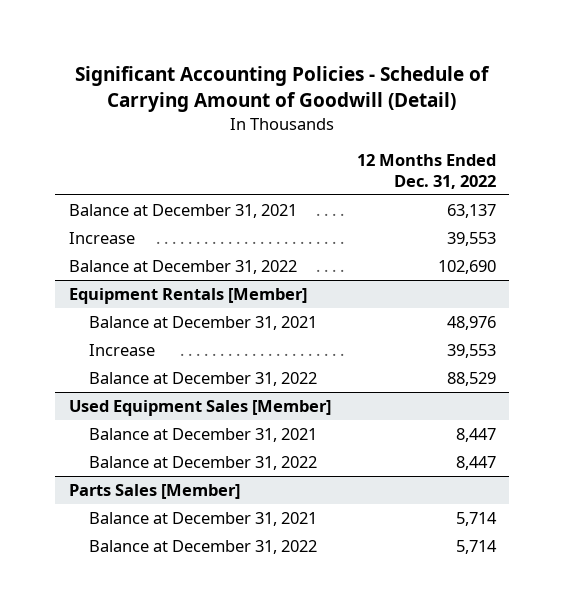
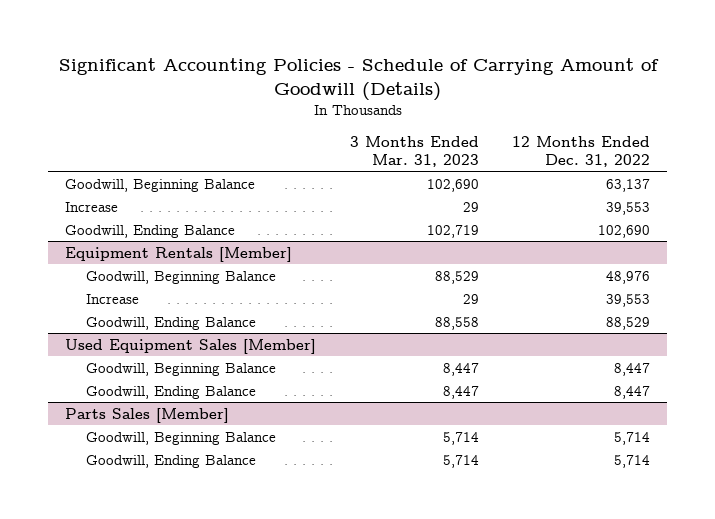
- Significant Accounting Policies - Schedule of Carrying Amount of Goodwill (Detail)
+ Significant Accounting Policies - Schedule of Carrying Amount of Goodwill (Details)
- | 12 Months Ended Dec. 31, 2022
+ | 3 Months Ended Mar. 31, 2023 | 12 Months Ended Dec. 31, 2022
- Balance at December 31, 2021 | 63,137
+ Goodwill, Beginning Balance | 102,690 | 63,137
- Balance at December 31, 2022 | 102,690
+ Goodwill, Ending Balance | 102,719 | 102,690
@ Equipment Rentals [Member]
- Balance at December 31, 2021 | 48,976
+ Goodwill, Beginning Balance | 88,529 | 48,976
- Balance at December 31, 2022 | 88,529
+ Goodwill, Ending Balance | 88,558 | 88,529
@ Used Equipment Sales [Member]
- Balance at December 31, 2021 | 8,447
- Balance at December 31, 2022 | 8,447
+ Goodwill, Beginning Balance | 8,447 | 8,447
+ Goodwill, Ending Balance | 8,447 | 8,447
@ Parts Sales [Member]
- Balance at December 31, 2021 | 5,714
- Balance at December 31, 2022 | 5,714
+ Goodwill, Beginning Balance | 5,714 | 5,714
+ Goodwill, Ending Balance | 5,714 | 5,714

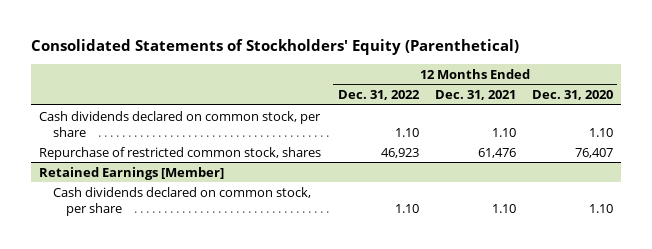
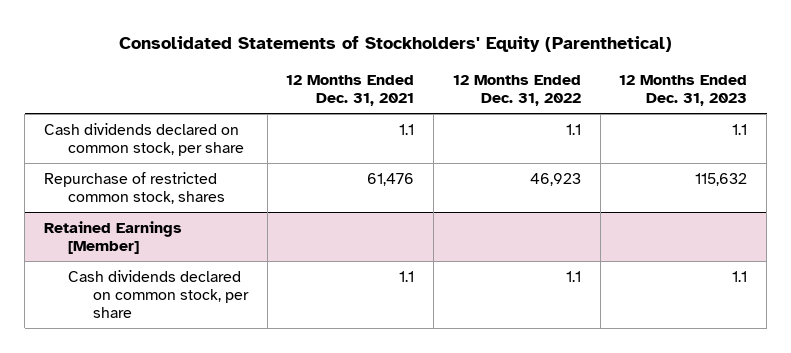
- | 12 Months Ended Dec. 31, 2022 | 12 Months Ended Dec. 31, 2021 | 12 Months Ended Dec. 31, 2020
+ | 12 Months Ended Dec. 31, 2021 | 12 Months Ended Dec. 31, 2022 | 12 Months Ended Dec. 31, 2023
- Cash dividends declared on common stock, per share | 1.10 | 1.10 | 1.10
+ Cash dividends declared on common stock, per share | 1.1 | 1.1 | 1.1
@ Retained Earnings [Member]
- Cash dividends declared on common stock, per share | 1.10 | 1.10 | 1.10
+ Cash dividends declared on common stock, per share | 1.1 | 1.1 | 1.1

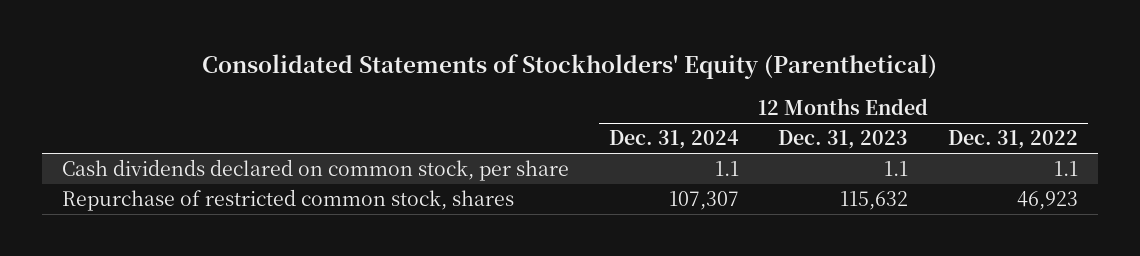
- | 12 Months Ended Dec. 31, 2021 | 12 Months Ended Dec. 31, 2022 | 12 Months Ended Dec. 31, 2023
+ | 12 Months Ended Dec. 31, 2024 | 12 Months Ended Dec. 31, 2023 | 12 Months Ended Dec. 31, 2022
- Retained Earnings [Member]
- Cash dividends declared on common stock, per share | 1.1 | 1.1 | 1.1

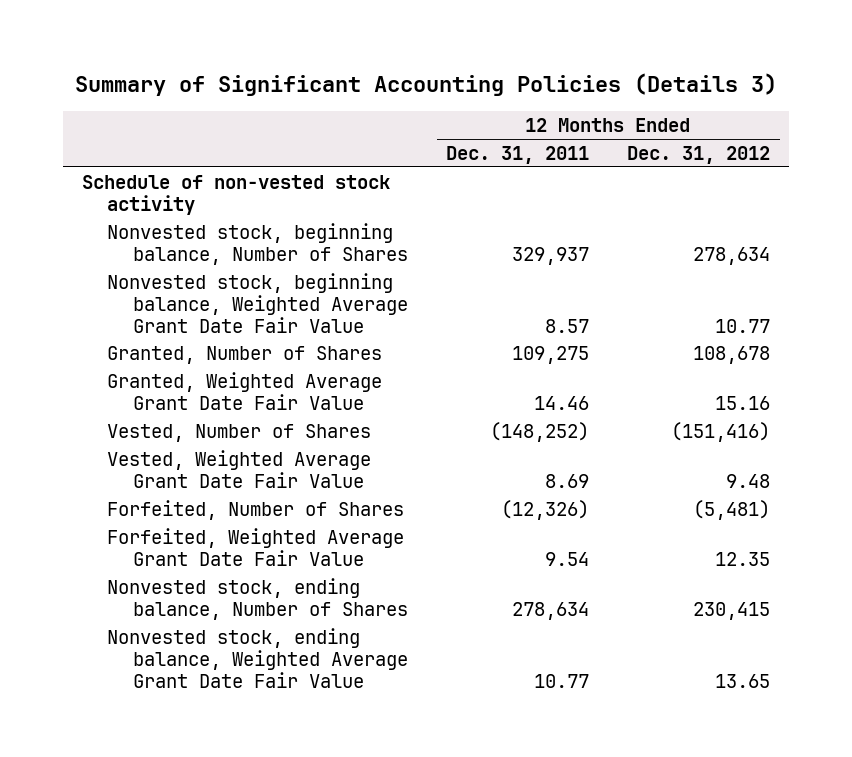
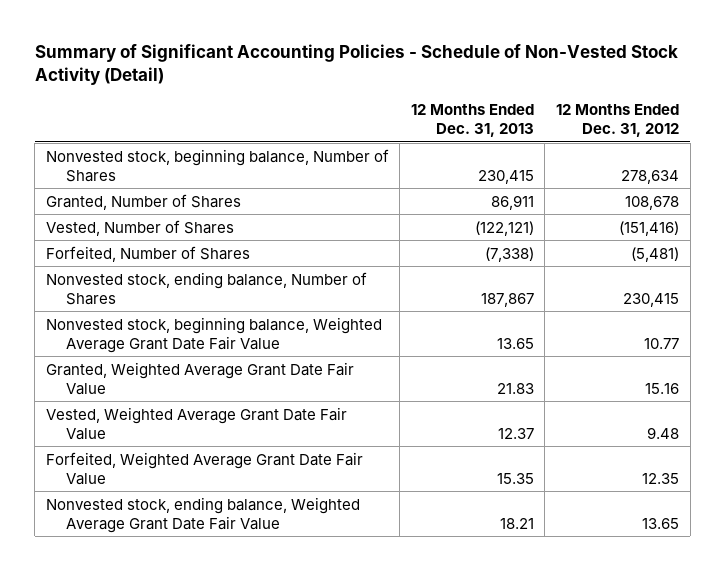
- Summary of Significant Accounting Policies (Details 3)
+ Summary of Significant Accounting Policies - Schedule of Non-Vested Stock Activity (Detail)
- | 12 Months Ended Dec. 31, 2011 | 12 Months Ended Dec. 31, 2012
+ | 12 Months Ended Dec. 31, 2013 | 12 Months Ended Dec. 31, 2012
- Schedule of non-vested stock activity
moved down: Nonvested stock, beginning balance, Weighted Average Grant Date Fair Value | 13.65 | 10.77
moved down: Granted, Weighted Average Grant Date Fair Value | 21.83 | 15.16
moved down: Vested, Weighted Average Grant Date Fair Value | 12.37 | 9.48
moved down: Forfeited, Weighted Average Grant Date Fair Value | 15.35 | 12.35

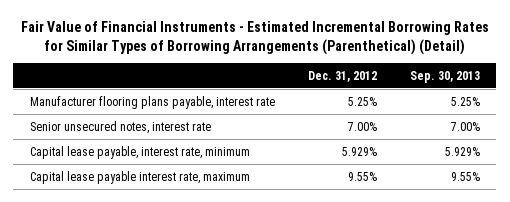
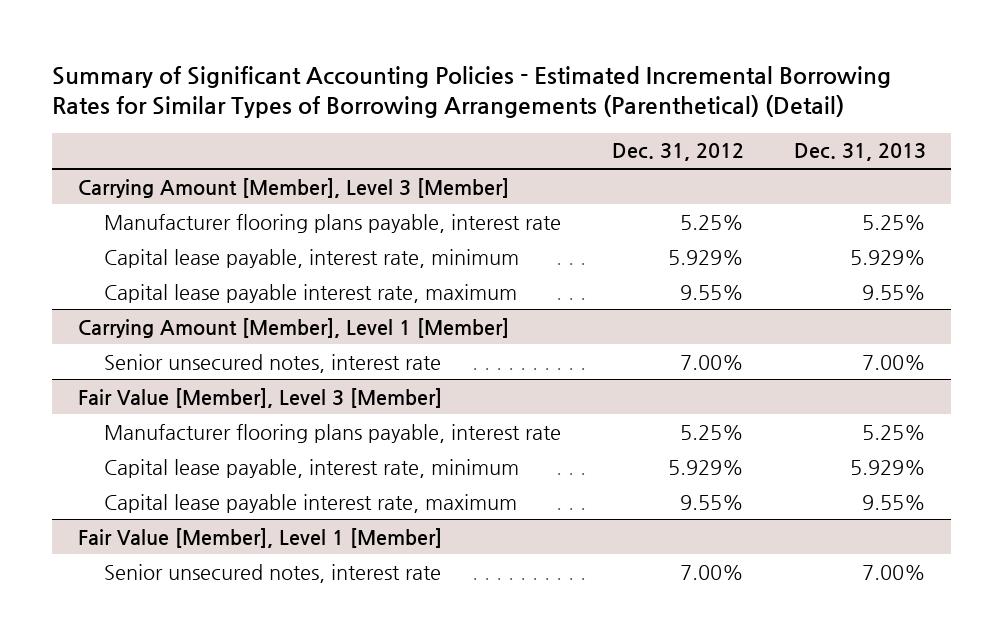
- Fair Value of Financial Instruments - Estimated Incremental Borrowing Rates for Similar Types of Borrowing Arrangements (Parenthetical) (Detail)
+ Summary of Significant Accounting Policies - Estimated Incremental Borrowing Rates for Similar Types of Borrowing Arrangements (Parenthetical) (Detail)
- | Dec. 31, 2012 | Sep. 30, 2013
+ | Dec. 31, 2012 | Dec. 31, 2013
+ Carrying Amount [Member], Level 3 [Member]
+ Capital lease payable, interest rate, minimum | 5.929% | 5.929%
+ Capital lease payable interest rate, maximum | 9.55% | 9.55%
+ Carrying Amount [Member], Level 1 [Member]
+ Fair Value [Member], Level 3 [Member]
+ Manufacturer flooring plans payable, interest rate | 5.25% | 5.25%
+ Fair Value [Member], Level 1 [Member]
+ Senior unsecured notes, interest rate | 7.00% | 7.00%

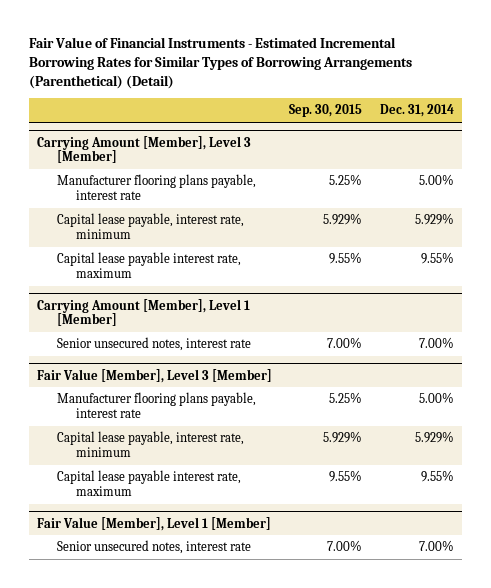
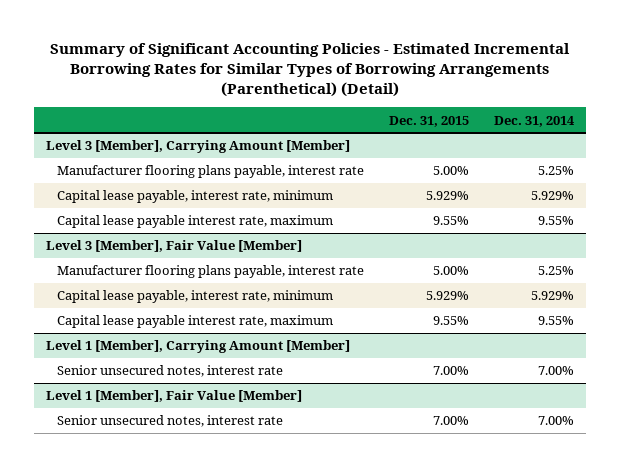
- Fair Value of Financial Instruments - Estimated Incremental Borrowing Rates for Similar Types of Borrowing Arrangements (Parenthetical) (Detail)
+ Summary of Significant Accounting Policies - Estimated Incremental Borrowing Rates for Similar Types of Borrowing Arrangements (Parenthetical) (Detail)
- | Sep. 30, 2015 | Dec. 31, 2014
+ | Dec. 31, 2015 | Dec. 31, 2014
- Carrying Amount [Member], Level 3 [Member]
- Manufacturer flooring plans payable, interest rate | 5.25% | 5.00%
+ Level 3 [Member], Carrying Amount [Member]
+ Manufacturer flooring plans payable, interest rate | 5.00% | 5.25%
- Carrying Amount [Member], Level 1 [Member]
- Senior unsecured notes, interest rate | 7.00% | 7.00%
- Fair Value [Member], Level 3 [Member]
- Manufacturer flooring plans payable, interest rate | 5.25% | 5.00%
+ Level 3 [Member], Fair Value [Member]
+ Manufacturer flooring plans payable, interest rate | 5.00% | 5.25%
- Fair Value [Member], Level 1 [Member]
+ Level 1 [Member], Carrying Amount [Member]
+ Level 1 [Member], Fair Value [Member]
+ Senior unsecured notes, interest rate | 7.00% | 7.00%

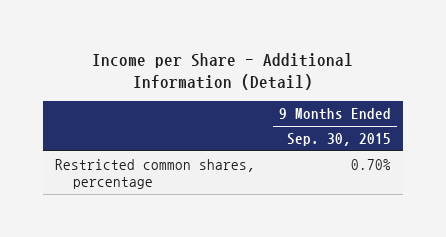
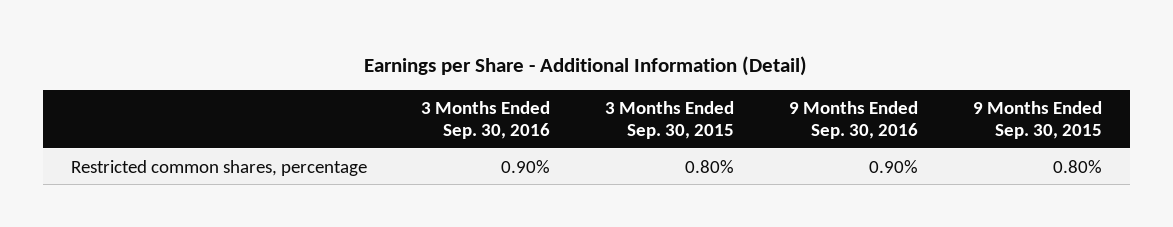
- Income per Share - Additional Information (Detail)
+ Earnings per Share - Additional Information (Detail)
- | 9 Months Ended Sep. 30, 2015
+ | 3 Months Ended Sep. 30, 2016 | 3 Months Ended Sep. 30, 2015 | 9 Months Ended Sep. 30, 2016 | 9 Months Ended Sep. 30, 2015
- Restricted common shares, percentage | 0.70%
+ Restricted common shares, percentage | 0.90% | 0.80% | 0.90% | 0.80%

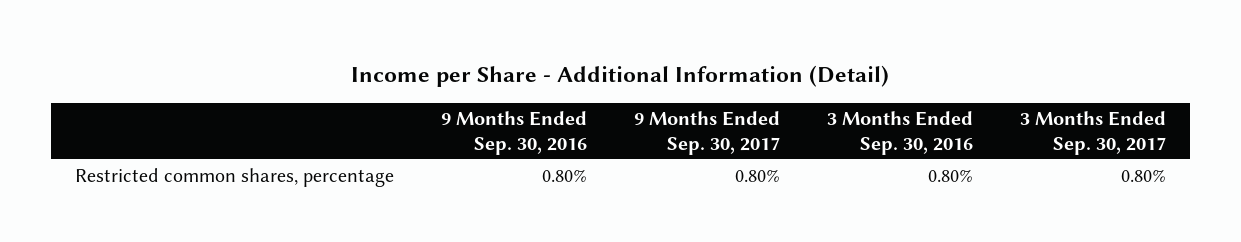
- Earnings per Share - Additional Information (Detail)
+ Income per Share - Additional Information (Detail)
- | 3 Months Ended Sep. 30, 2016 | 3 Months Ended Sep. 30, 2015 | 9 Months Ended Sep. 30, 2016 | 9 Months Ended Sep. 30, 2015
+ | 9 Months Ended Sep. 30, 2016 | 9 Months Ended Sep. 30, 2017 | 3 Months Ended Sep. 30, 2016 | 3 Months Ended Sep. 30, 2017
- Restricted common shares, percentage | 0.90% | 0.80% | 0.90% | 0.80%
+ Restricted common shares, percentage | 0.80% | 0.80% | 0.80% | 0.80%

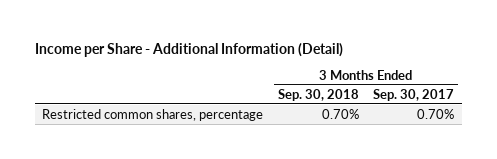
- | 9 Months Ended Sep. 30, 2016 | 9 Months Ended Sep. 30, 2017 | 3 Months Ended Sep. 30, 2016 | 3 Months Ended Sep. 30, 2017
+ | 3 Months Ended Sep. 30, 2018 | 3 Months Ended Sep. 30, 2017
- Restricted common shares, percentage | 0.80% | 0.80% | 0.80% | 0.80%
+ Restricted common shares, percentage | 0.70% | 0.70%

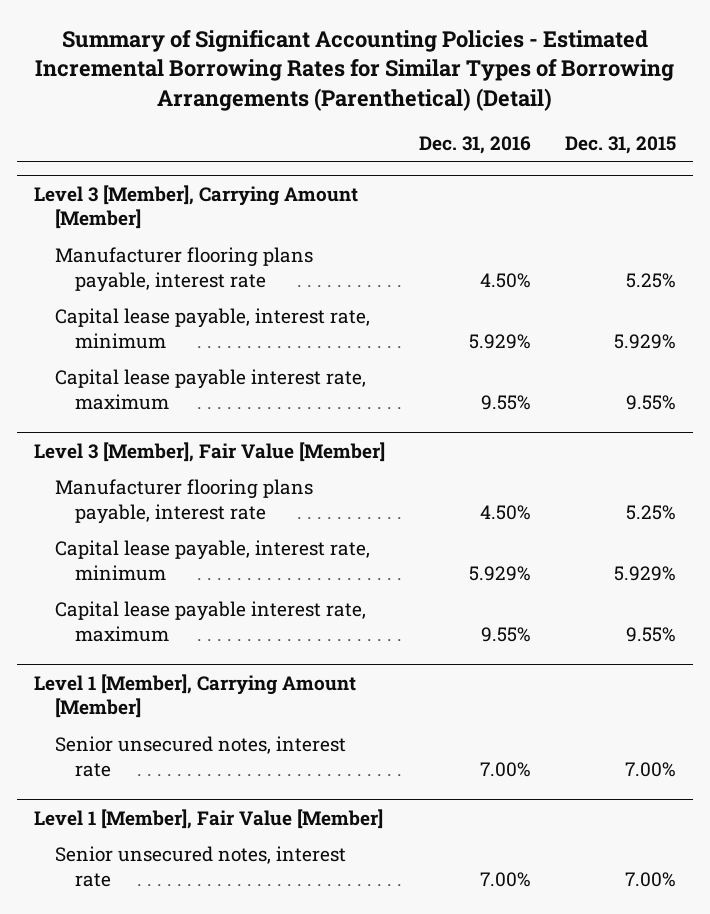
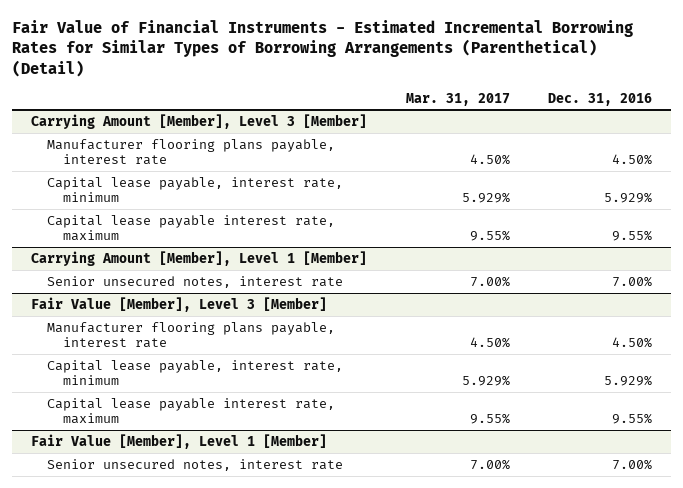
- Summary of Significant Accounting Policies - Estimated Incremental Borrowing Rates for Similar Types of Borrowing Arrangements (Parenthetical) (Detail)
+ Fair Value of Financial Instruments - Estimated Incremental Borrowing Rates for Similar Types of Borrowing Arrangements (Parenthetical) (Detail)
- | Dec. 31, 2016 | Dec. 31, 2015
+ | Mar. 31, 2017 | Dec. 31, 2016
- Level 3 [Member], Carrying Amount [Member]
+ Carrying Amount [Member], Level 3 [Member]
- Level 3 [Member], Fair Value [Member]
+ Carrying Amount [Member], Level 1 [Member]
+ Senior unsecured notes, interest rate | 7.00% | 7.00%
+ Fair Value [Member], Level 3 [Member]
- Level 1 [Member], Carrying Amount [Member]
- Senior unsecured notes, interest rate | 7.00% | 7.00%
- Level 1 [Member], Fair Value [Member]
+ Fair Value [Member], Level 1 [Member]

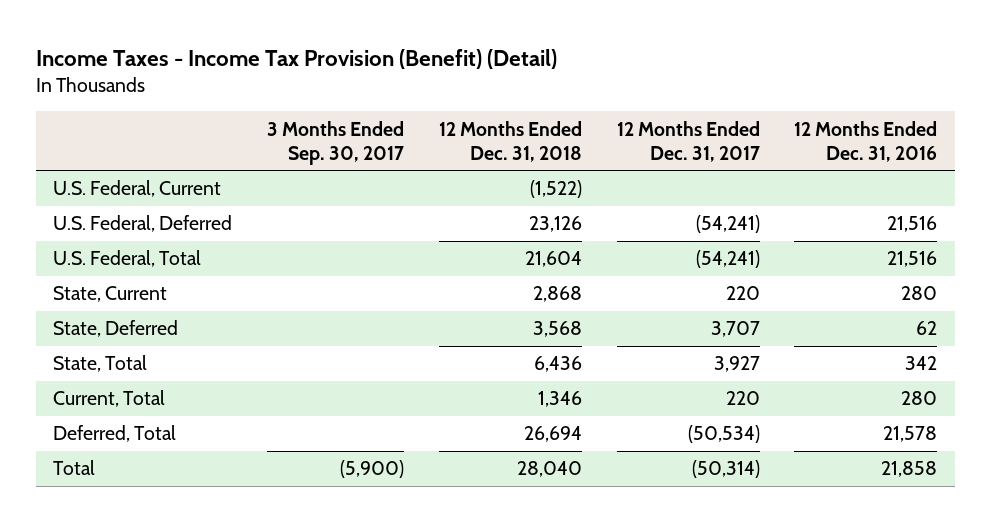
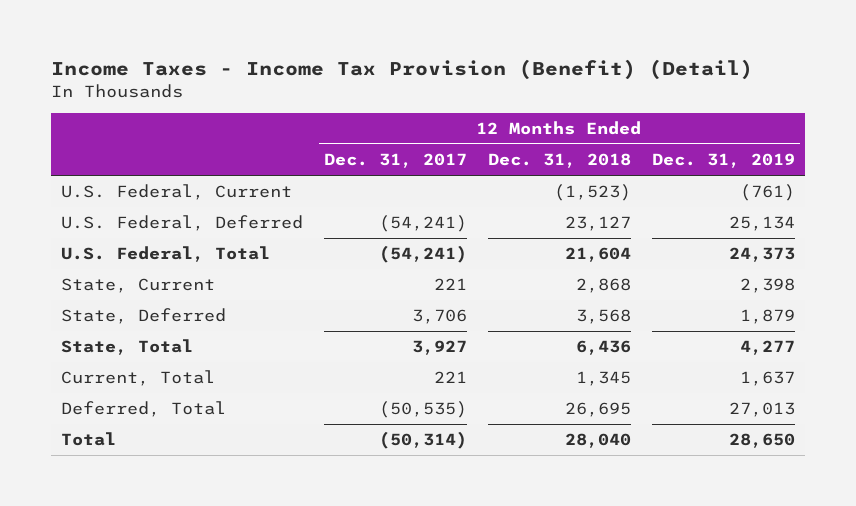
- | 3 Months Ended Sep. 30, 2017 | 12 Months Ended Dec. 31, 2018 | 12 Months Ended Dec. 31, 2017 | 12 Months Ended Dec. 31, 2016
+ | 12 Months Ended Dec. 31, 2017 | 12 Months Ended Dec. 31, 2018 | 12 Months Ended Dec. 31, 2019
- U.S. Federal, Current | | (1,522) | |
- U.S. Federal, Deferred | | 23,126 | (54,241) | 21,516
+ U.S. Federal, Current | | (1,523) | (761)
+ U.S. Federal, Deferred | (54,241) | 23,127 | 25,134
- State, Current | | 2,868 | 220 | 280
- State, Deferred | | 3,568 | 3,707 | 62
+ State, Current | 221 | 2,868 | 2,398
+ State, Deferred | 3,706 | 3,568 | 1,879
- Current, Total | | 1,346 | 220 | 280
- Deferred, Total | | 26,694 | (50,534) | 21,578
+ Current, Total | 221 | 1,345 | 1,637
+ Deferred, Total | (50,535) | 26,695 | 27,013

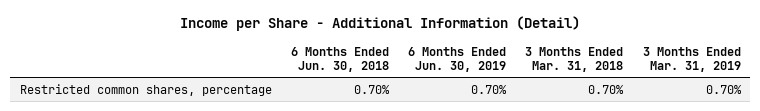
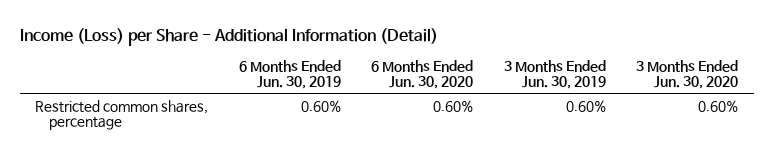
- Income per Share - Additional Information (Detail)
+ Income (Loss) per Share - Additional Information (Detail)
- | 6 Months Ended Jun. 30, 2018 | 6 Months Ended Jun. 30, 2019 | 3 Months Ended Mar. 31, 2018 | 3 Months Ended Mar. 31, 2019
+ | 6 Months Ended Jun. 30, 2019 | 6 Months Ended Jun. 30, 2020 | 3 Months Ended Jun. 30, 2019 | 3 Months Ended Jun. 30, 2020
- Restricted common shares, percentage | 0.70% | 0.70% | 0.70% | 0.70%
+ Restricted common shares, percentage | 0.60% | 0.60% | 0.60% | 0.60%

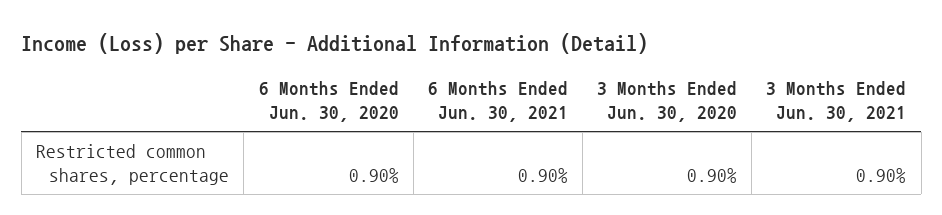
- | 6 Months Ended Jun. 30, 2019 | 6 Months Ended Jun. 30, 2020 | 3 Months Ended Jun. 30, 2019 | 3 Months Ended Jun. 30, 2020
+ | 6 Months Ended Jun. 30, 2020 | 6 Months Ended Jun. 30, 2021 | 3 Months Ended Jun. 30, 2020 | 3 Months Ended Jun. 30, 2021
- Restricted common shares, percentage | 0.60% | 0.60% | 0.60% | 0.60%
+ Restricted common shares, percentage | 0.90% | 0.90% | 0.90% | 0.90%

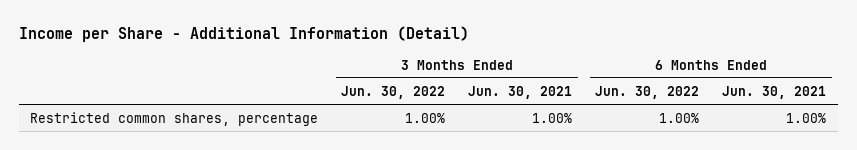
- Income (Loss) per Share - Additional Information (Detail)
+ Income per Share - Additional Information (Detail)
- | 6 Months Ended Jun. 30, 2020 | 6 Months Ended Jun. 30, 2021 | 3 Months Ended Jun. 30, 2020 | 3 Months Ended Jun. 30, 2021
+ | 3 Months Ended Jun. 30, 2022 | 3 Months Ended Jun. 30, 2021 | 6 Months Ended Jun. 30, 2022 | 6 Months Ended Jun. 30, 2021
- Restricted common shares, percentage | 0.90% | 0.90% | 0.90% | 0.90%
+ Restricted common shares, percentage | 1.00% | 1.00% | 1.00% | 1.00%

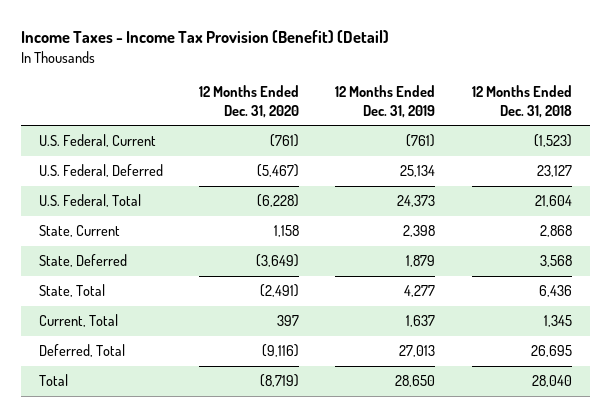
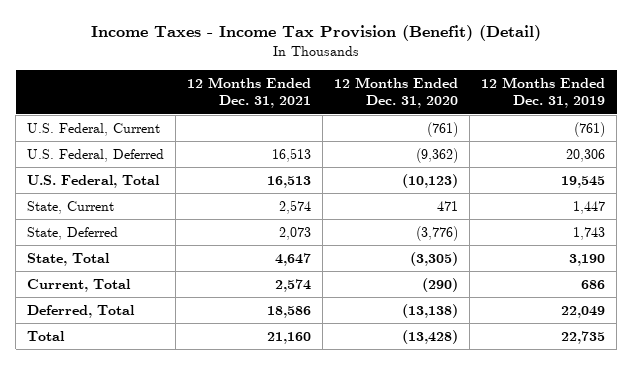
- | 12 Months Ended Dec. 31, 2020 | 12 Months Ended Dec. 31, 2019 | 12 Months Ended Dec. 31, 2018
+ | 12 Months Ended Dec. 31, 2021 | 12 Months Ended Dec. 31, 2020 | 12 Months Ended Dec. 31, 2019
- U.S. Federal, Deferred | (5,467) | 25,134 | 23,127
- U.S. Federal, Total | (6,228) | 24,373 | 21,604
- State, Current | 1,158 | 2,398 | 2,868
- State, Deferred | (3,649) | 1,879 | 3,568
- State, Total | (2,491) | 4,277 | 6,436
- Current, Total | 397 | 1,637 | 1,345
- Deferred, Total | (9,116) | 27,013 | 26,695
- Total | (8,719) | 28,650 | 28,040
+ U.S. Federal, Deferred | 16,513 | (9,362) | 20,306
+ U.S. Federal, Total | 16,513 | (10,123) | 19,545
+ State, Current | 2,574 | 471 | 1,447
+ State, Deferred | 2,073 | (3,776) | 1,743
+ State, Total | 4,647 | (3,305) | 3,190
+ Current, Total | 2,574 | (290) | 686
+ Deferred, Total | 18,586 | (13,138) | 22,049
+ Total | 21,160 | (13,428) | 22,735

